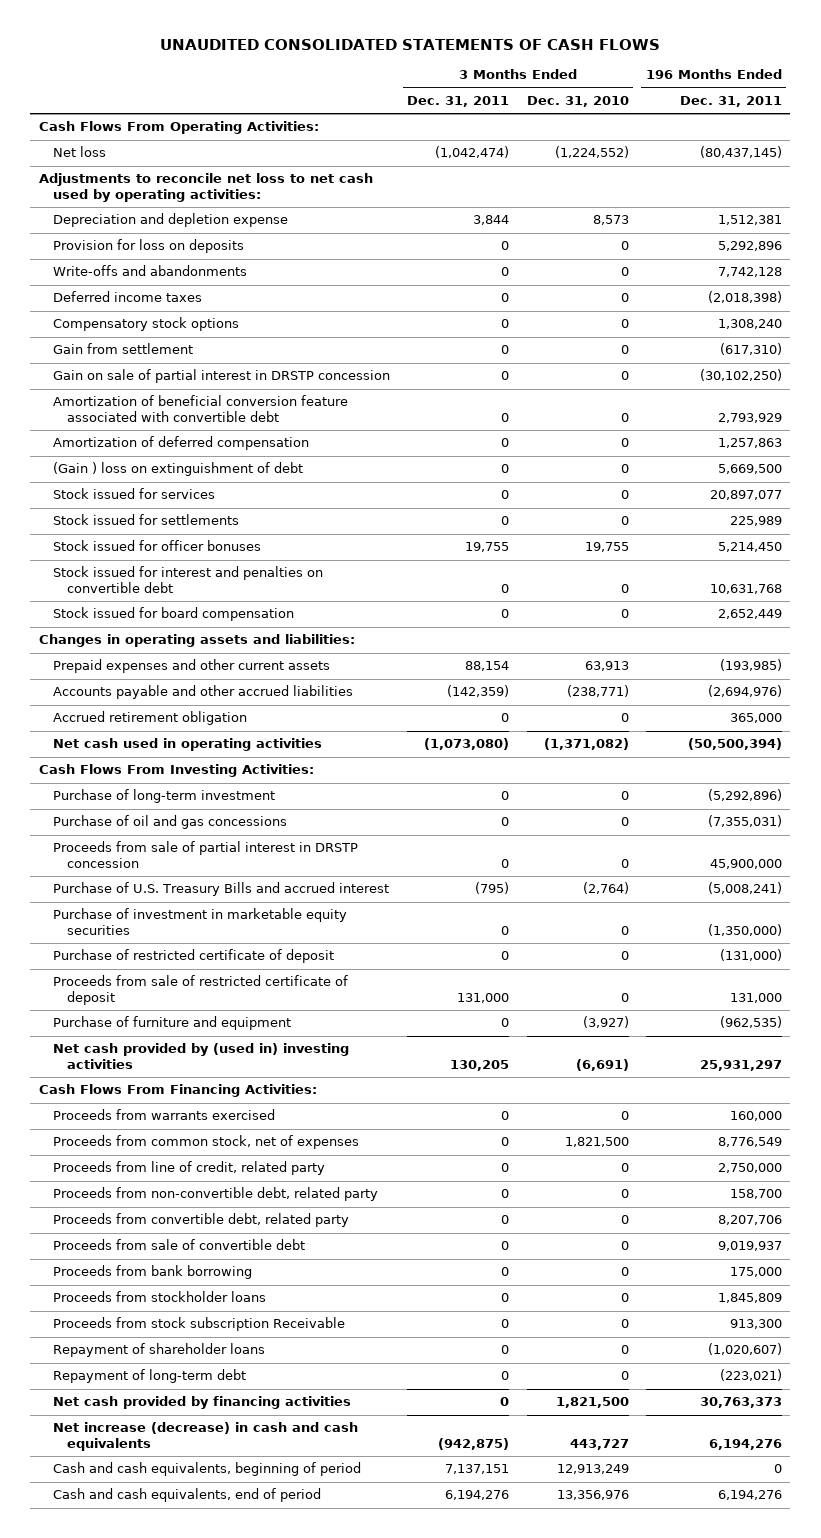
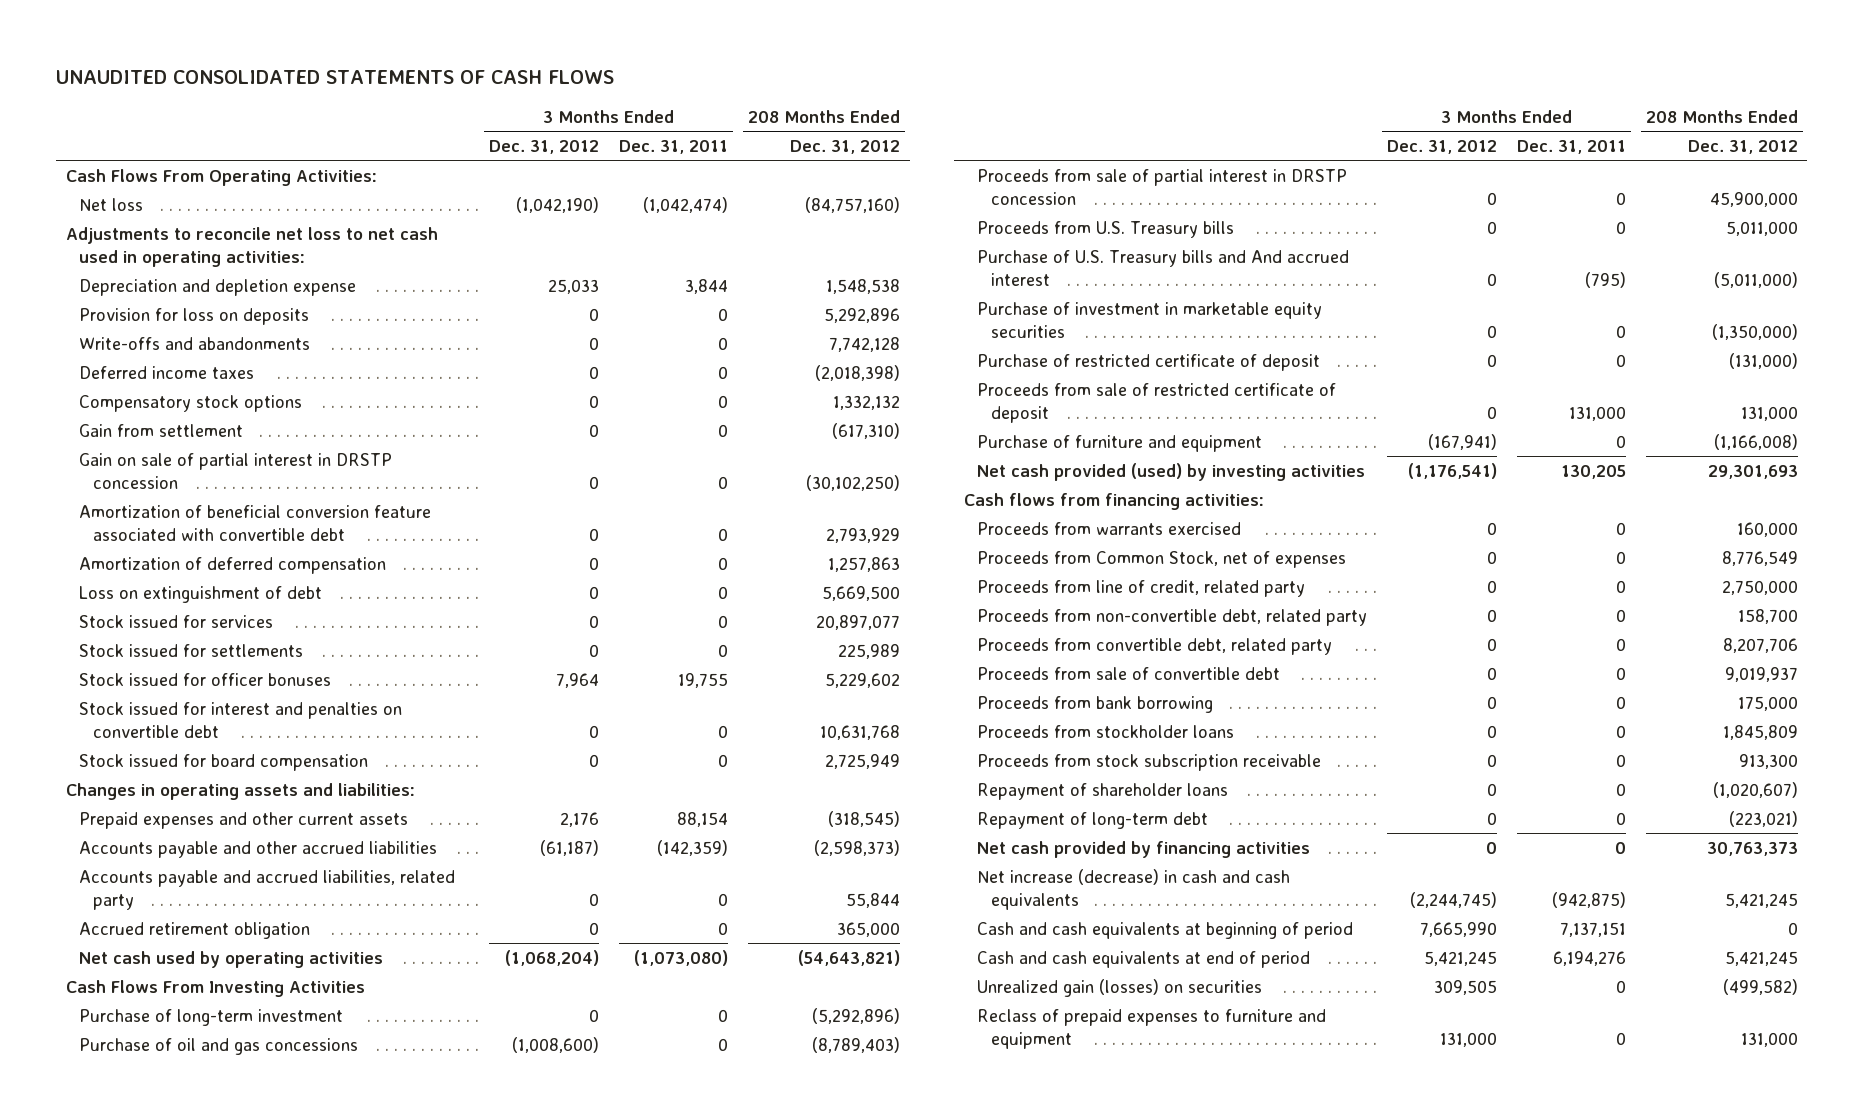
- | 3 Months Ended Dec. 31, 2011 | 3 Months Ended Dec. 31, 2010 | 196 Months Ended Dec. 31, 2011
+ | 3 Months Ended Dec. 31, 2012 | 3 Months Ended Dec. 31, 2011 | 208 Months Ended Dec. 31, 2012
- Adjustments to reconcile net loss to net cash used by operating activities:
+ Adjustments to reconcile net loss to net cash used in operating activities:
- (Gain ) loss on extinguishment of debt | 0 | 0 | 5,669,500
+ Loss on extinguishment of debt | 0 | 0 | 5,669,500
+ Accounts payable and accrued liabilities, related party | 0 | 0 | 55,844
- Net cash used in operating activities | (1,073,080) | (1,371,082) | (50,500,394)
- Cash Flows From Investing Activities:
+ Net cash used by operating activities | (1,068,204) | (1,073,080) | (54,643,821)
+ Cash Flows From Investing Activities
- Purchase of U.S. Treasury Bills and accrued interest | (795) | (2,764) | (5,008,241)
+ Proceeds from U.S. Treasury bills | 0 | 0 | 5,011,000
+ Purchase of U.S. Treasury bills and And accrued interest | 0 | (795) | (5,011,000)
- Net cash provided by (used in) investing activities | 130,205 | (6,691) | 25,931,297
- Cash Flows From Financing Activities:
+ Net cash provided (used) by investing activities | (1,176,541) | 130,205 | 29,301,693
+ Cash flows from financing activities:
- Proceeds from common stock, net of expenses | 0 | 1,821,500 | 8,776,549
+ Proceeds from Common Stock, net of expenses | 0 | 0 | 8,776,549
- Proceeds from stock subscription Receivable | 0 | 0 | 913,300
+ Proceeds from stock subscription receivable | 0 | 0 | 913,300
- Cash and cash equivalents, beginning of period | 7,137,151 | 12,913,249 | 0
- Cash and cash equivalents, end of period | 6,194,276 | 13,356,976 | 6,194,276
+ Cash and cash equivalents at beginning of period | 7,665,990 | 7,137,151 | 0
+ Cash and cash equivalents at end of period | 5,421,245 | 6,194,276 | 5,421,245
+ Unrealized gain (losses) on securities | 309,505 | 0 | (499,582)
+ Reclass of prepaid expenses to furniture and equipment | 131,000 | 0 | 131,000

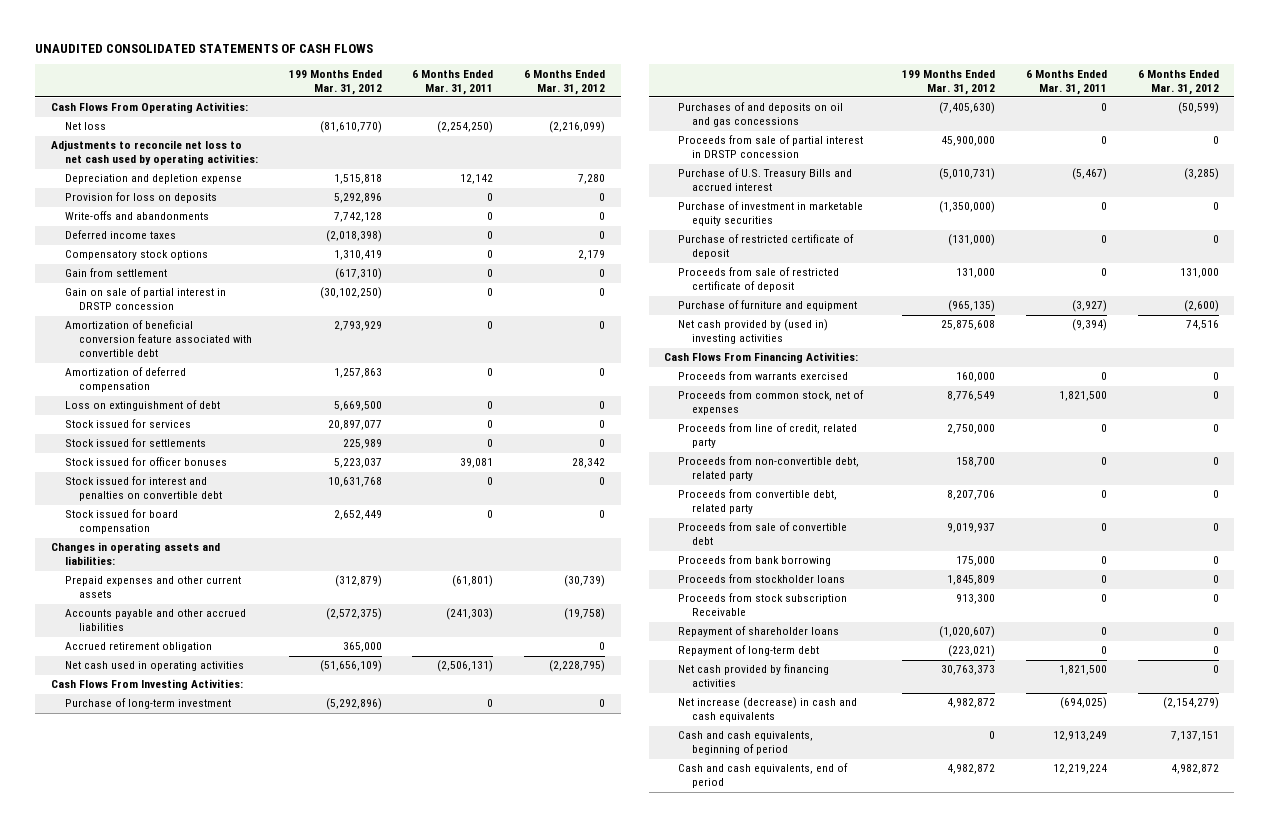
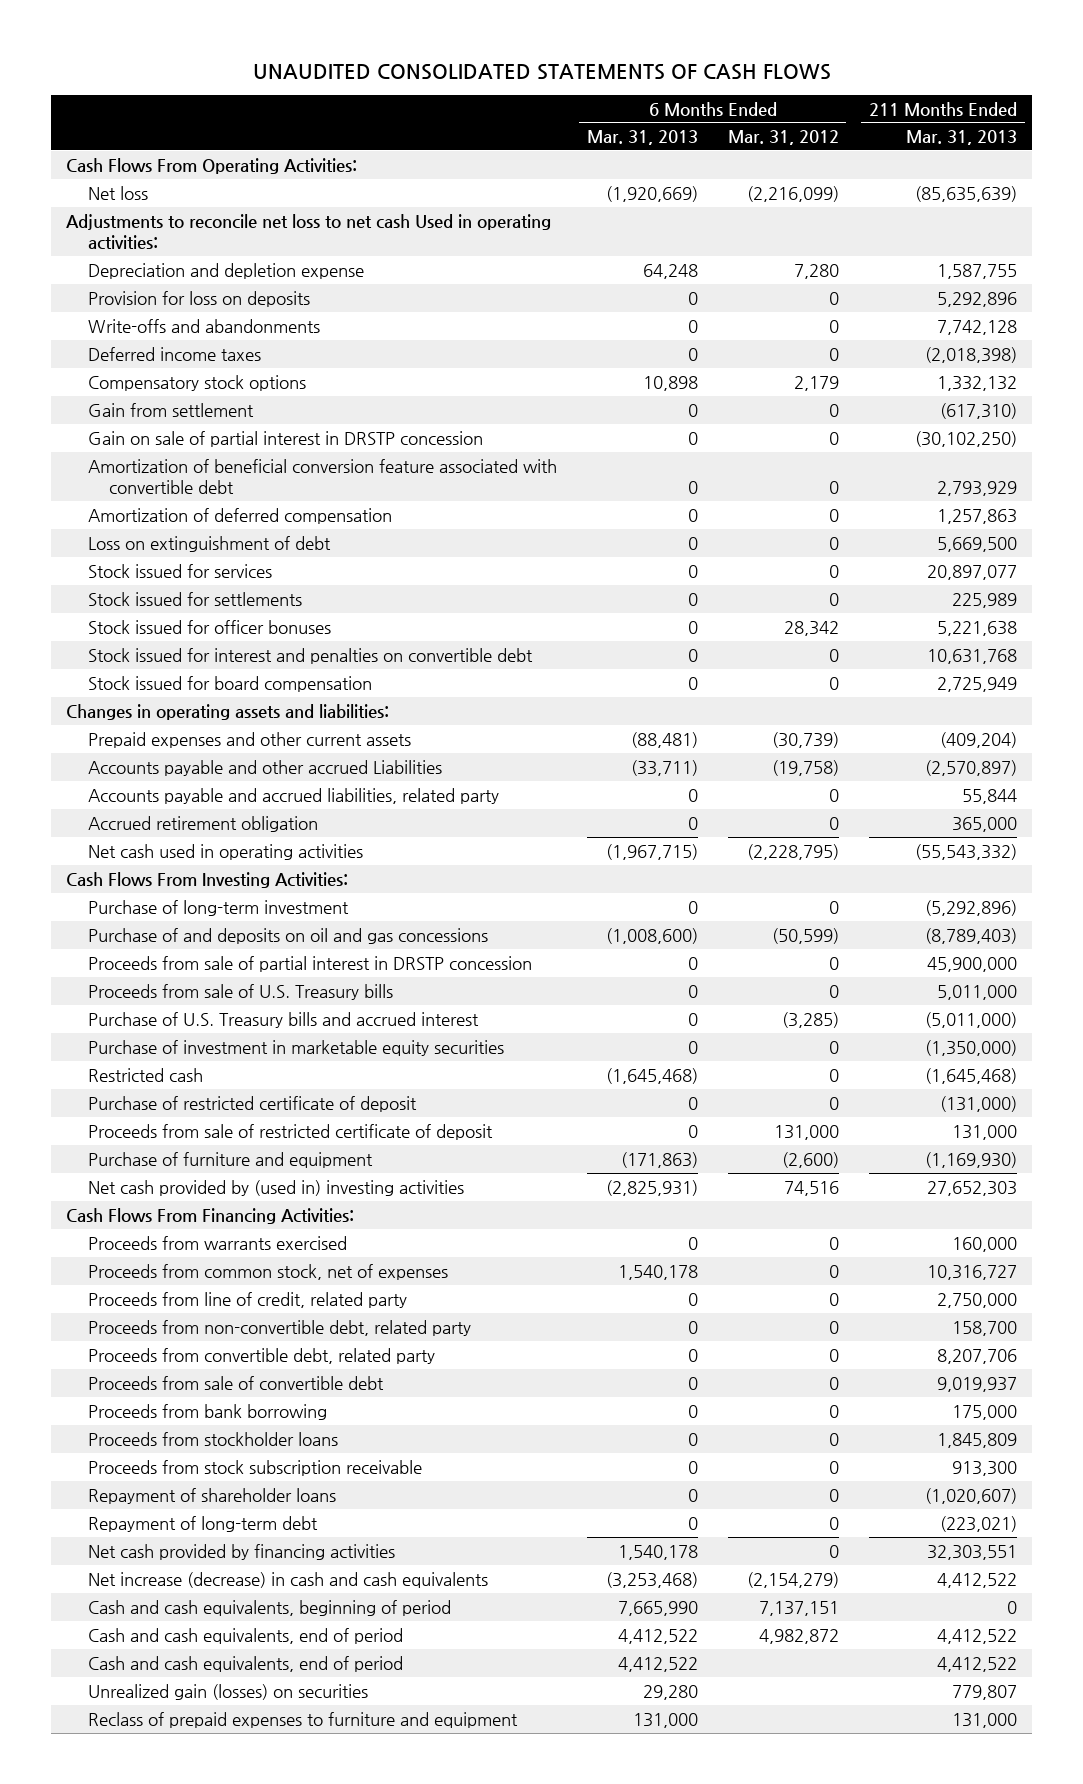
- | 199 Months Ended Mar. 31, 2012 | 6 Months Ended Mar. 31, 2011 | 6 Months Ended Mar. 31, 2012
+ | 6 Months Ended Mar. 31, 2013 | 6 Months Ended Mar. 31, 2012 | 211 Months Ended Mar. 31, 2013
- Adjustments to reconcile net loss to net cash used by operating activities:
+ Adjustments to reconcile net loss to net cash Used in operating activities:
- Accounts payable and other accrued liabilities | (2,572,375) | (241,303) | (19,758)
+ Accounts payable and other accrued Liabilities | (33,711) | (19,758) | (2,570,897)
+ Accounts payable and accrued liabilities, related party | 0 | 0 | 55,844
- Purchases of and deposits on oil and gas concessions | (7,405,630) | 0 | (50,599)
+ Purchase of and deposits on oil and gas concessions | (1,008,600) | (50,599) | (8,789,403)
- Purchase of U.S. Treasury Bills and accrued interest | (5,010,731) | (5,467) | (3,285)
+ Proceeds from sale of U.S. Treasury bills | 0 | 0 | 5,011,000
+ Purchase of U.S. Treasury bills and accrued interest | 0 | (3,285) | (5,011,000)
+ Restricted cash | (1,645,468) | 0 | (1,645,468)
- Proceeds from stock subscription Receivable | 913,300 | 0 | 0
+ Proceeds from stock subscription receivable | 0 | 0 | 913,300
+ Cash and cash equivalents, end of period | 4,412,522 | | 4,412,522
+ Unrealized gain (losses) on securities | 29,280 | | 779,807
+ Reclass of prepaid expenses to furniture and equipment | 131,000 | | 131,000

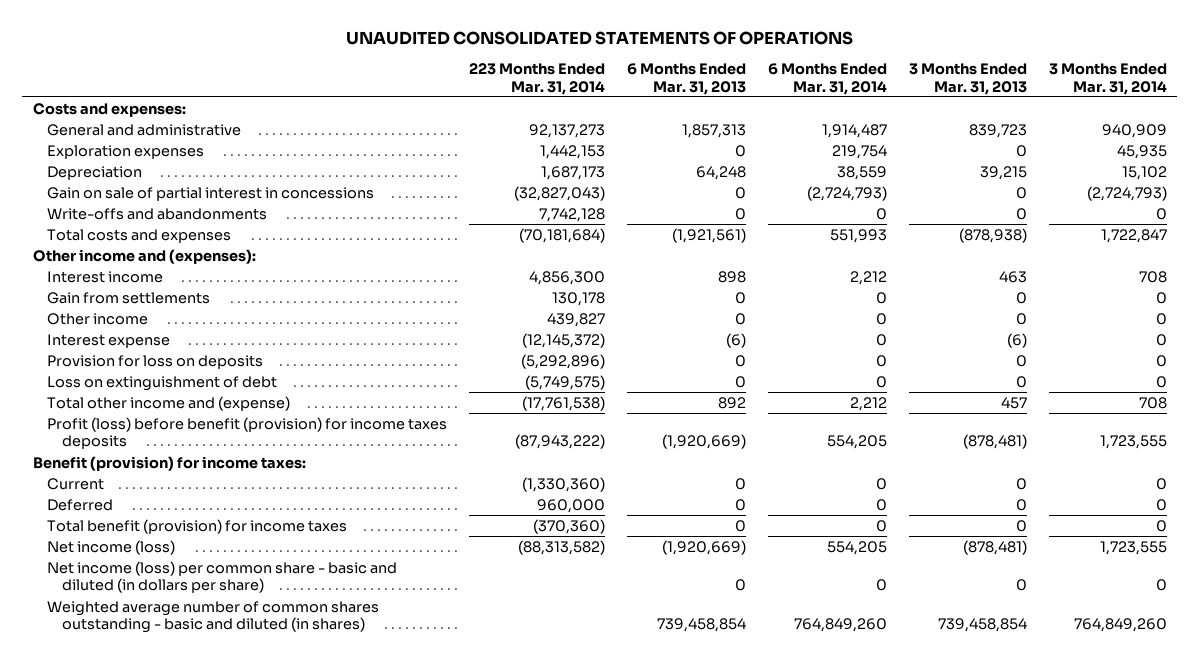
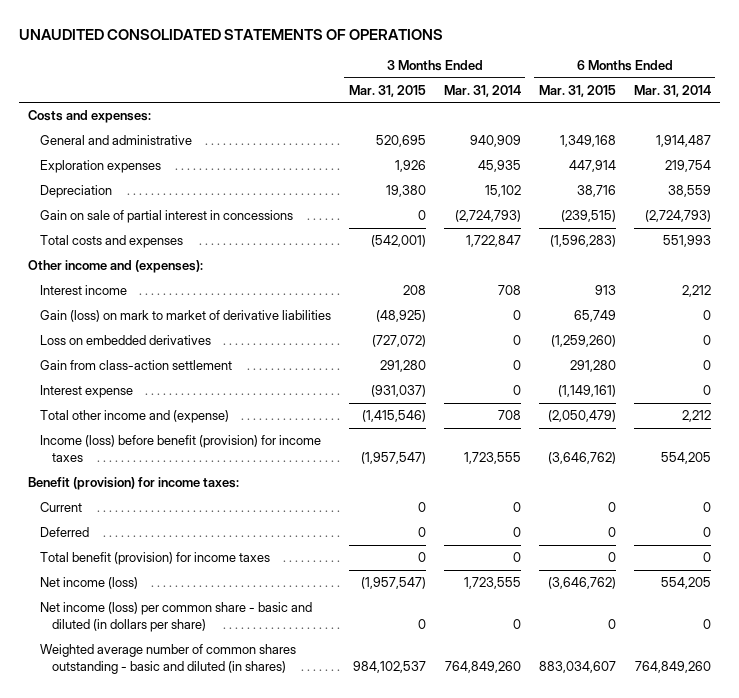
- | 223 Months Ended Mar. 31, 2014 | 6 Months Ended Mar. 31, 2013 | 6 Months Ended Mar. 31, 2014 | 3 Months Ended Mar. 31, 2013 | 3 Months Ended Mar. 31, 2014
+ | 3 Months Ended Mar. 31, 2015 | 3 Months Ended Mar. 31, 2014 | 6 Months Ended Mar. 31, 2015 | 6 Months Ended Mar. 31, 2014
- Write-offs and abandonments | 7,742,128 | 0 | 0 | 0 | 0
- Gain from settlements | 130,178 | 0 | 0 | 0 | 0
- Other income | 439,827 | 0 | 0 | 0 | 0
+ Gain (loss) on mark to market of derivative liabilities | (48,925) | 0 | 65,749 | 0
+ Loss on embedded derivatives | (727,072) | 0 | (1,259,260) | 0
+ Gain from class-action settlement | 291,280 | 0 | 291,280 | 0
- Provision for loss on deposits | (5,292,896) | 0 | 0 | 0 | 0
- Loss on extinguishment of debt | (5,749,575) | 0 | 0 | 0 | 0
- Profit (loss) before benefit (provision) for income taxes deposits | (87,943,222) | (1,920,669) | 554,205 | (878,481) | 1,723,555
+ Income (loss) before benefit (provision) for income taxes | (1,957,547) | 1,723,555 | (3,646,762) | 554,205

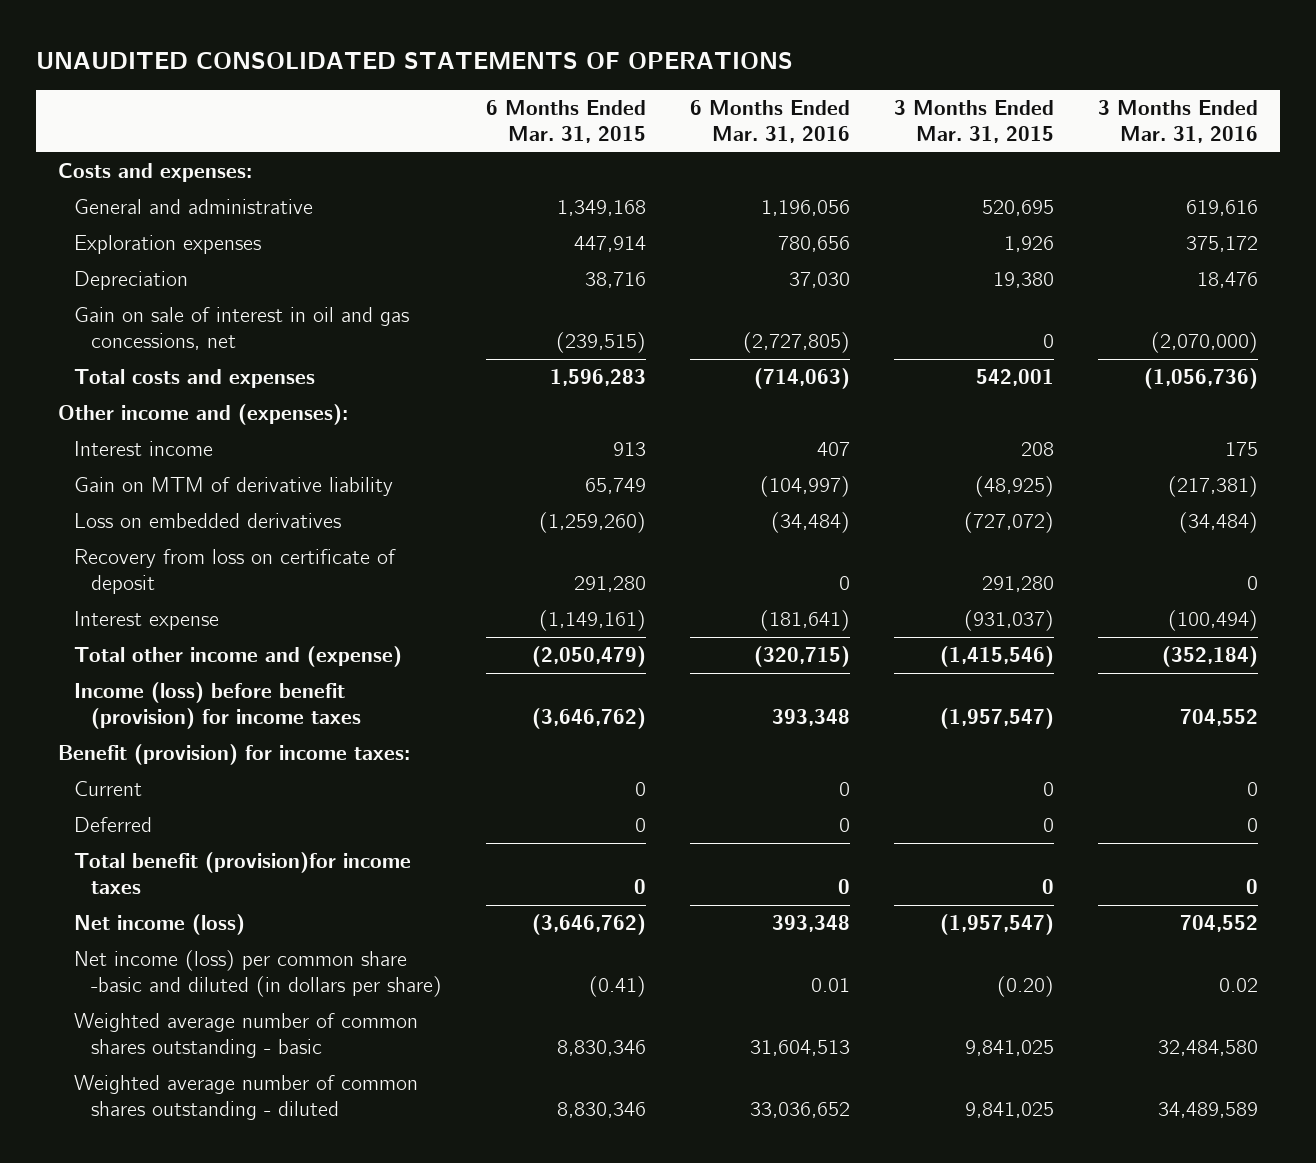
- | 3 Months Ended Mar. 31, 2015 | 3 Months Ended Mar. 31, 2014 | 6 Months Ended Mar. 31, 2015 | 6 Months Ended Mar. 31, 2014
+ | 6 Months Ended Mar. 31, 2015 | 6 Months Ended Mar. 31, 2016 | 3 Months Ended Mar. 31, 2015 | 3 Months Ended Mar. 31, 2016
- Gain on sale of partial interest in concessions | 0 | (2,724,793) | (239,515) | (2,724,793)
- Total costs and expenses | (542,001) | 1,722,847 | (1,596,283) | 551,993
+ Gain on sale of interest in oil and gas concessions, net | (239,515) | (2,727,805) | 0 | (2,070,000)
+ Total costs and expenses | 1,596,283 | (714,063) | 542,001 | (1,056,736)
- Gain (loss) on mark to market of derivative liabilities | (48,925) | 0 | 65,749 | 0
+ Gain on MTM of derivative liability | 65,749 | (104,997) | (48,925) | (217,381)
- Gain from class-action settlement | 291,280 | 0 | 291,280 | 0
+ Recovery from loss on certificate of deposit | 291,280 | 0 | 291,280 | 0
- Total benefit (provision) for income taxes | 0 | 0 | 0 | 0
+ Total benefit (provision)for income taxes | 0 | 0 | 0 | 0
- Net income (loss) per common share - basic and diluted (in dollars per share) | 0 | 0 | 0 | 0
- Weighted average number of common shares outstanding - basic and diluted (in shares) | 984,102,537 | 764,849,260 | 883,034,607 | 764,849,260
+ Net income (loss) per common share -basic and diluted (in dollars per share) | (0.41) | 0.01 | (0.20) | 0.02
+ Weighted average number of common shares outstanding - basic | 8,830,346 | 31,604,513 | 9,841,025 | 32,484,580
+ Weighted average number of common shares outstanding - diluted | 8,830,346 | 33,036,652 | 9,841,025 | 34,489,589

